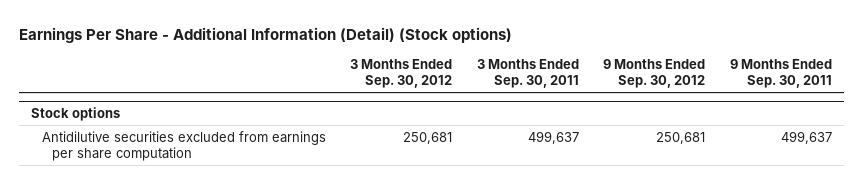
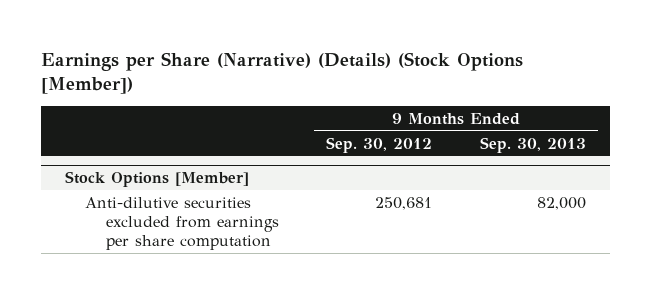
- Earnings Per Share - Additional Information (Detail) (Stock options)
+ Earnings per Share (Narrative) (Details) (Stock Options [Member])
- | 3 Months Ended Sep. 30, 2012 | 3 Months Ended Sep. 30, 2011 | 9 Months Ended Sep. 30, 2012 | 9 Months Ended Sep. 30, 2011
+ | 9 Months Ended Sep. 30, 2012 | 9 Months Ended Sep. 30, 2013
- Stock options
- Antidilutive securities excluded from earnings per share computation | 250,681 | 499,637 | 250,681 | 499,637
+ Stock Options [Member]
+ Anti-dilutive securities excluded from earnings per share computation | 250,681 | 82,000

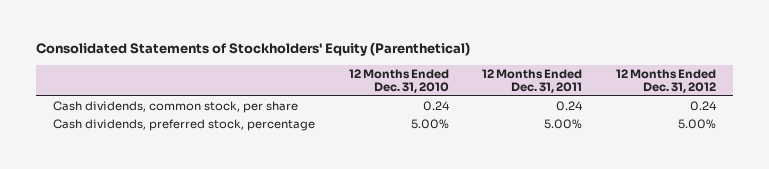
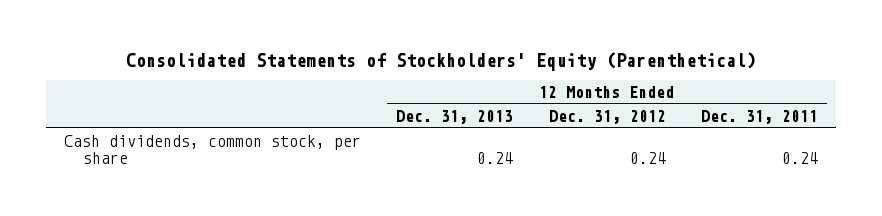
- | 12 Months Ended Dec. 31, 2010 | 12 Months Ended Dec. 31, 2011 | 12 Months Ended Dec. 31, 2012
+ | 12 Months Ended Dec. 31, 2013 | 12 Months Ended Dec. 31, 2012 | 12 Months Ended Dec. 31, 2011
- Cash dividends, preferred stock, percentage | 5.00% | 5.00% | 5.00%

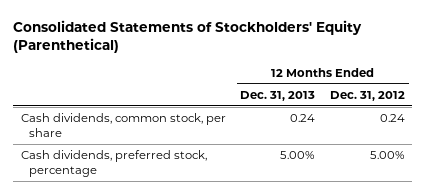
- | 12 Months Ended Dec. 31, 2013 | 12 Months Ended Dec. 31, 2012 | 12 Months Ended Dec. 31, 2011
+ | 12 Months Ended Dec. 31, 2013 | 12 Months Ended Dec. 31, 2012
+ Cash dividends, preferred stock, percentage | 5.00% | 5.00%

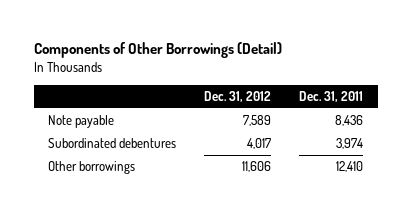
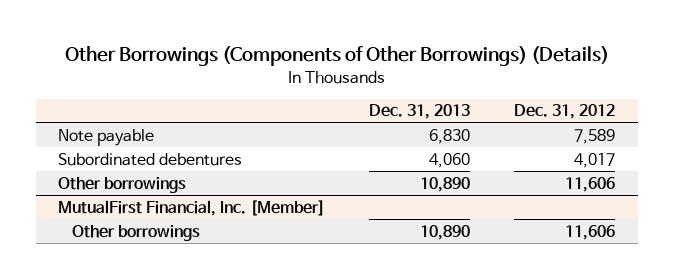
- Components of Other Borrowings (Detail)
+ Other Borrowings (Components of Other Borrowings) (Details)
- | Dec. 31, 2012 | Dec. 31, 2011
+ | Dec. 31, 2013 | Dec. 31, 2012
+ MutualFirst Financial, Inc. [Member]
+ Other borrowings | 10,890 | 11,606

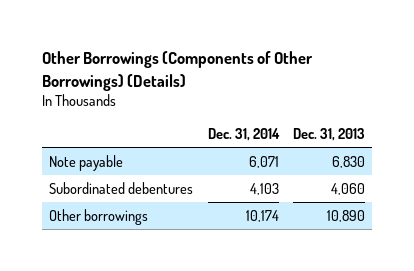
- | Dec. 31, 2013 | Dec. 31, 2012
+ | Dec. 31, 2014 | Dec. 31, 2013
- MutualFirst Financial, Inc. [Member]
- Other borrowings | 10,890 | 11,606

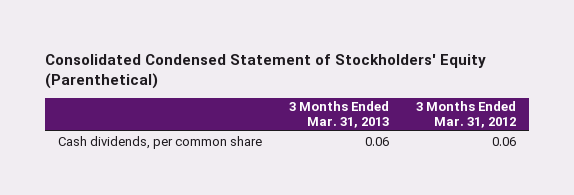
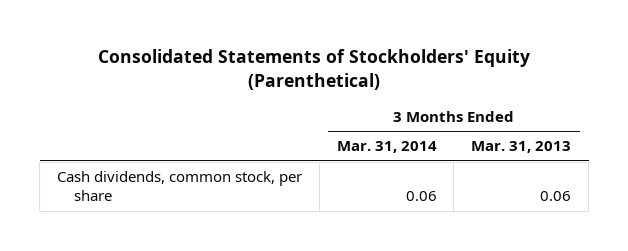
- Consolidated Condensed Statement of Stockholders' Equity (Parenthetical)
+ Consolidated Statements of Stockholders' Equity (Parenthetical)
- | 3 Months Ended Mar. 31, 2013 | 3 Months Ended Mar. 31, 2012
+ | 3 Months Ended Mar. 31, 2014 | 3 Months Ended Mar. 31, 2013
- Cash dividends, per common share | 0.06 | 0.06
+ Cash dividends, common stock, per share | 0.06 | 0.06

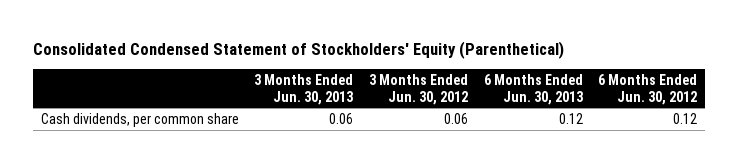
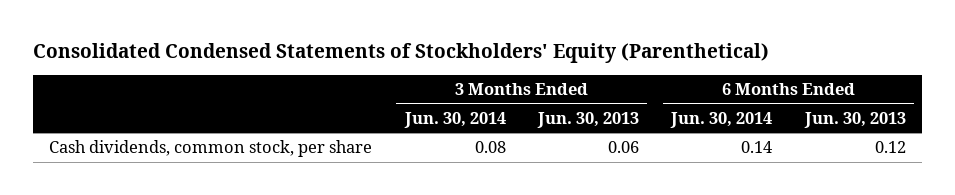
- Consolidated Condensed Statement of Stockholders' Equity (Parenthetical)
+ Consolidated Condensed Statements of Stockholders' Equity (Parenthetical)
- | 3 Months Ended Jun. 30, 2013 | 3 Months Ended Jun. 30, 2012 | 6 Months Ended Jun. 30, 2013 | 6 Months Ended Jun. 30, 2012
+ | 3 Months Ended Jun. 30, 2014 | 3 Months Ended Jun. 30, 2013 | 6 Months Ended Jun. 30, 2014 | 6 Months Ended Jun. 30, 2013
- Cash dividends, per common share | 0.06 | 0.06 | 0.12 | 0.12
+ Cash dividends, common stock, per share | 0.08 | 0.06 | 0.14 | 0.12

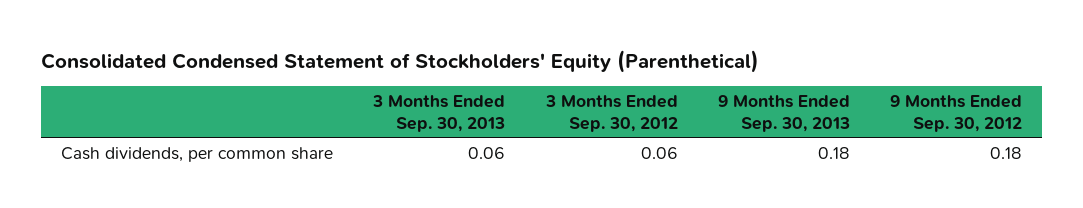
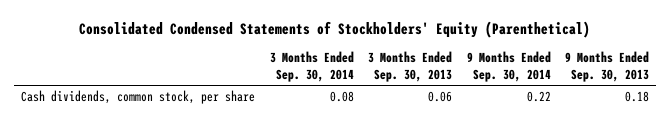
- Consolidated Condensed Statement of Stockholders' Equity (Parenthetical)
+ Consolidated Condensed Statements of Stockholders' Equity (Parenthetical)
- | 3 Months Ended Sep. 30, 2013 | 3 Months Ended Sep. 30, 2012 | 9 Months Ended Sep. 30, 2013 | 9 Months Ended Sep. 30, 2012
+ | 3 Months Ended Sep. 30, 2014 | 3 Months Ended Sep. 30, 2013 | 9 Months Ended Sep. 30, 2014 | 9 Months Ended Sep. 30, 2013
- Cash dividends, per common share | 0.06 | 0.06 | 0.18 | 0.18
+ Cash dividends, common stock, per share | 0.08 | 0.06 | 0.22 | 0.18

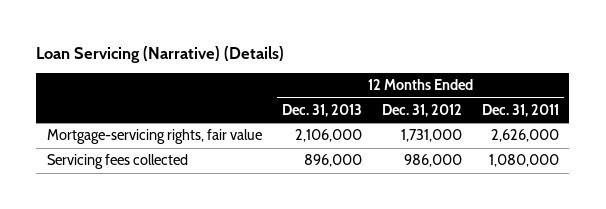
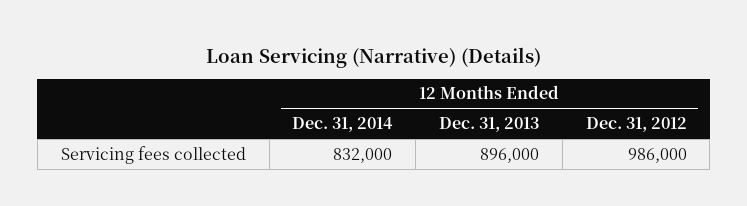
- | 12 Months Ended Dec. 31, 2013 | 12 Months Ended Dec. 31, 2012 | 12 Months Ended Dec. 31, 2011
+ | 12 Months Ended Dec. 31, 2014 | 12 Months Ended Dec. 31, 2013 | 12 Months Ended Dec. 31, 2012
- Mortgage-servicing rights, fair value | 2,106,000 | 1,731,000 | 2,626,000

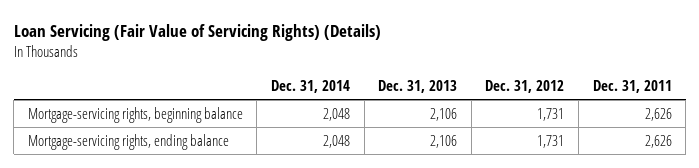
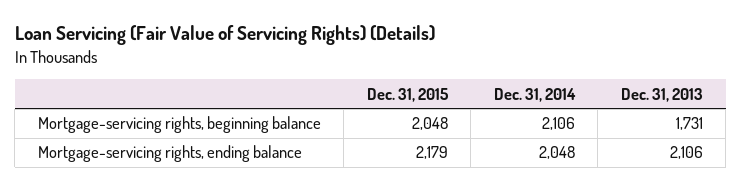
- | Dec. 31, 2014 | Dec. 31, 2013 | Dec. 31, 2012 | Dec. 31, 2011
+ | Dec. 31, 2015 | Dec. 31, 2014 | Dec. 31, 2013
- Mortgage-servicing rights, beginning balance | 2,048 | 2,106 | 1,731 | 2,626
+ Mortgage-servicing rights, beginning balance | 2,048 | 2,106 | 1,731

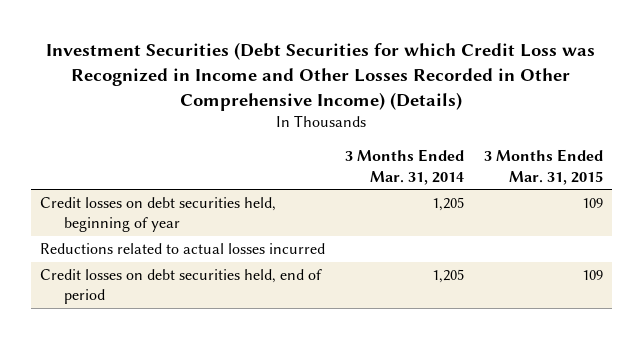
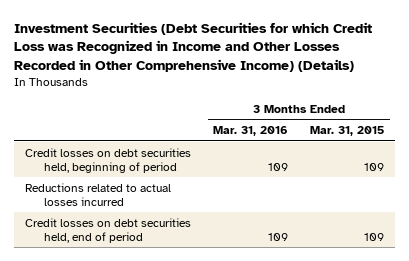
- | 3 Months Ended Mar. 31, 2014 | 3 Months Ended Mar. 31, 2015
+ | 3 Months Ended Mar. 31, 2016 | 3 Months Ended Mar. 31, 2015
- Credit losses on debt securities held, beginning of year | 1,205 | 109
+ Credit losses on debt securities held, beginning of period | 109 | 109

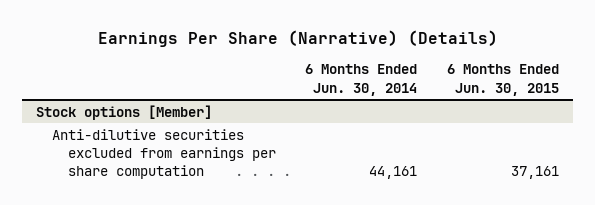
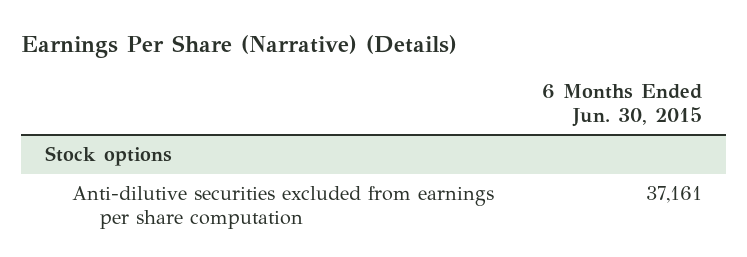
- | 6 Months Ended Jun. 30, 2014 | 6 Months Ended Jun. 30, 2015
+ | 6 Months Ended Jun. 30, 2015
- Stock options [Member]
+ Stock options

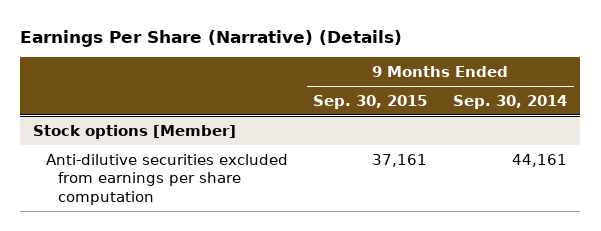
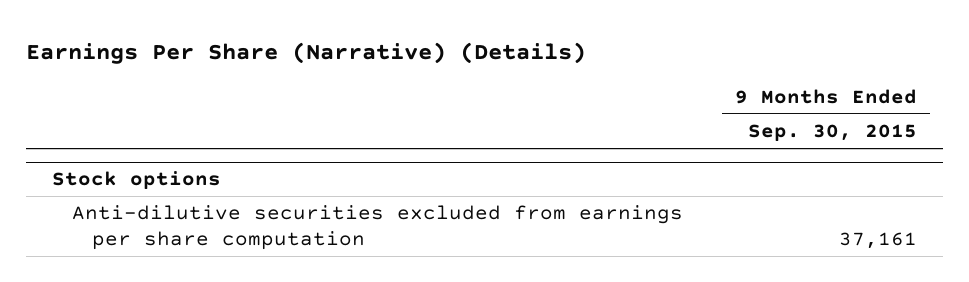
- | 9 Months Ended Sep. 30, 2015 | 9 Months Ended Sep. 30, 2014
+ | 9 Months Ended Sep. 30, 2015
- Stock options [Member]
+ Stock options

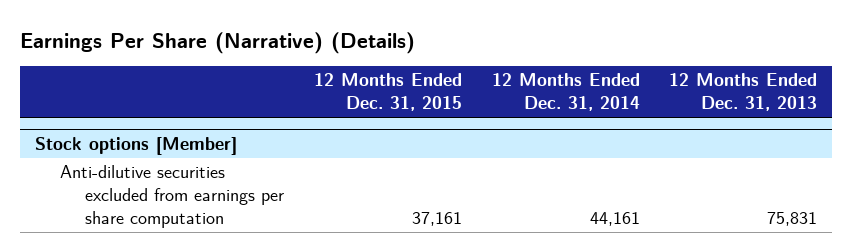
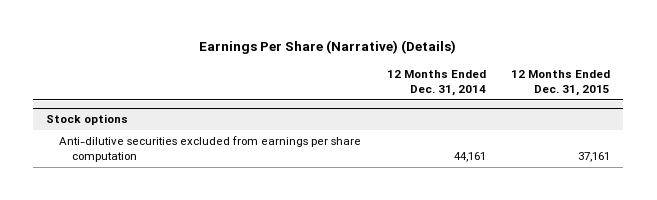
- | 12 Months Ended Dec. 31, 2015 | 12 Months Ended Dec. 31, 2014 | 12 Months Ended Dec. 31, 2013
+ | 12 Months Ended Dec. 31, 2014 | 12 Months Ended Dec. 31, 2015
- Stock options [Member]
+ Stock options

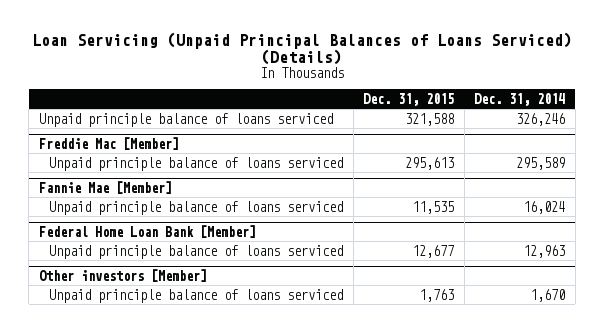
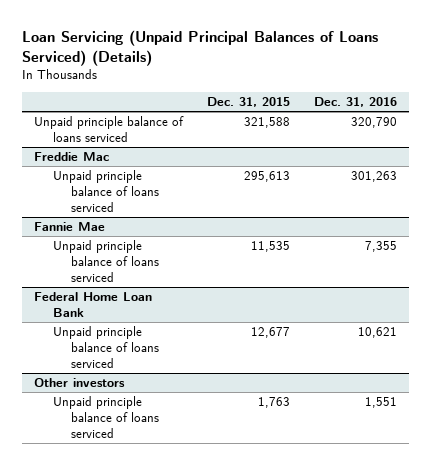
- | Dec. 31, 2015 | Dec. 31, 2014
+ | Dec. 31, 2015 | Dec. 31, 2016
- Freddie Mac [Member]
+ Freddie Mac
- Fannie Mae [Member]
+ Fannie Mae
- Federal Home Loan Bank [Member]
+ Federal Home Loan Bank
- Other investors [Member]
+ Other investors

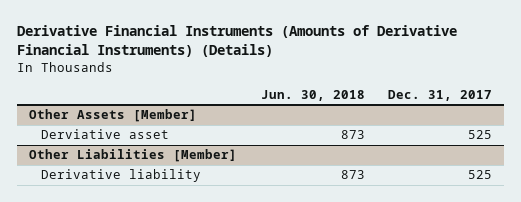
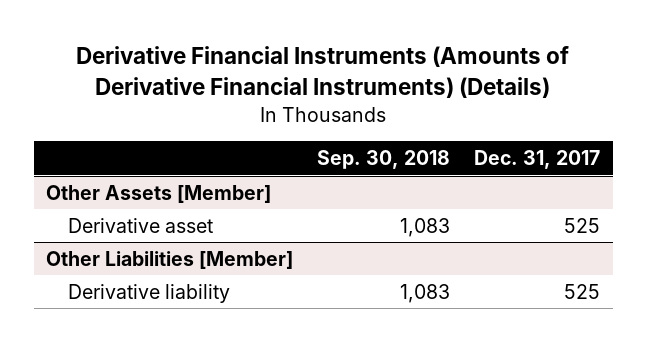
- | Jun. 30, 2018 | Dec. 31, 2017
+ | Sep. 30, 2018 | Dec. 31, 2017
@ Other Assets [Member]
- Derviative asset | 873 | 525
+ Derivative asset | 1,083 | 525

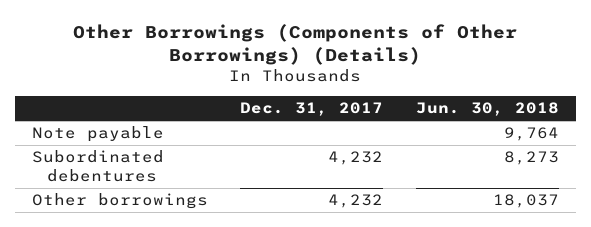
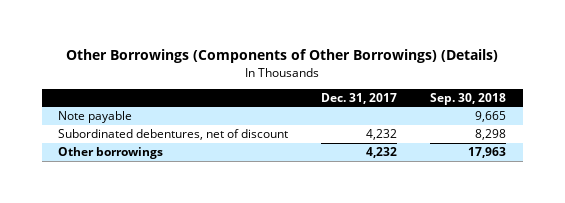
- | Dec. 31, 2017 | Jun. 30, 2018
+ | Dec. 31, 2017 | Sep. 30, 2018
- Subordinated debentures | 4,232 | 8,273
+ Subordinated debentures, net of discount | 4,232 | 8,298

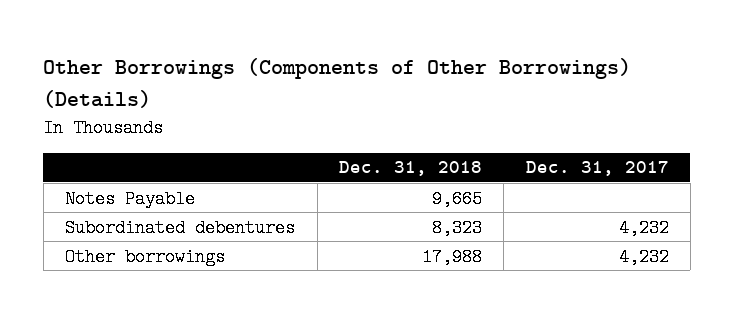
- | Dec. 31, 2017 | Sep. 30, 2018
+ | Dec. 31, 2018 | Dec. 31, 2017
- Note payable | | 9,665
- Subordinated debentures, net of discount | 4,232 | 8,298
+ Notes Payable | 9,665 |
+ Subordinated debentures | 8,323 | 4,232

